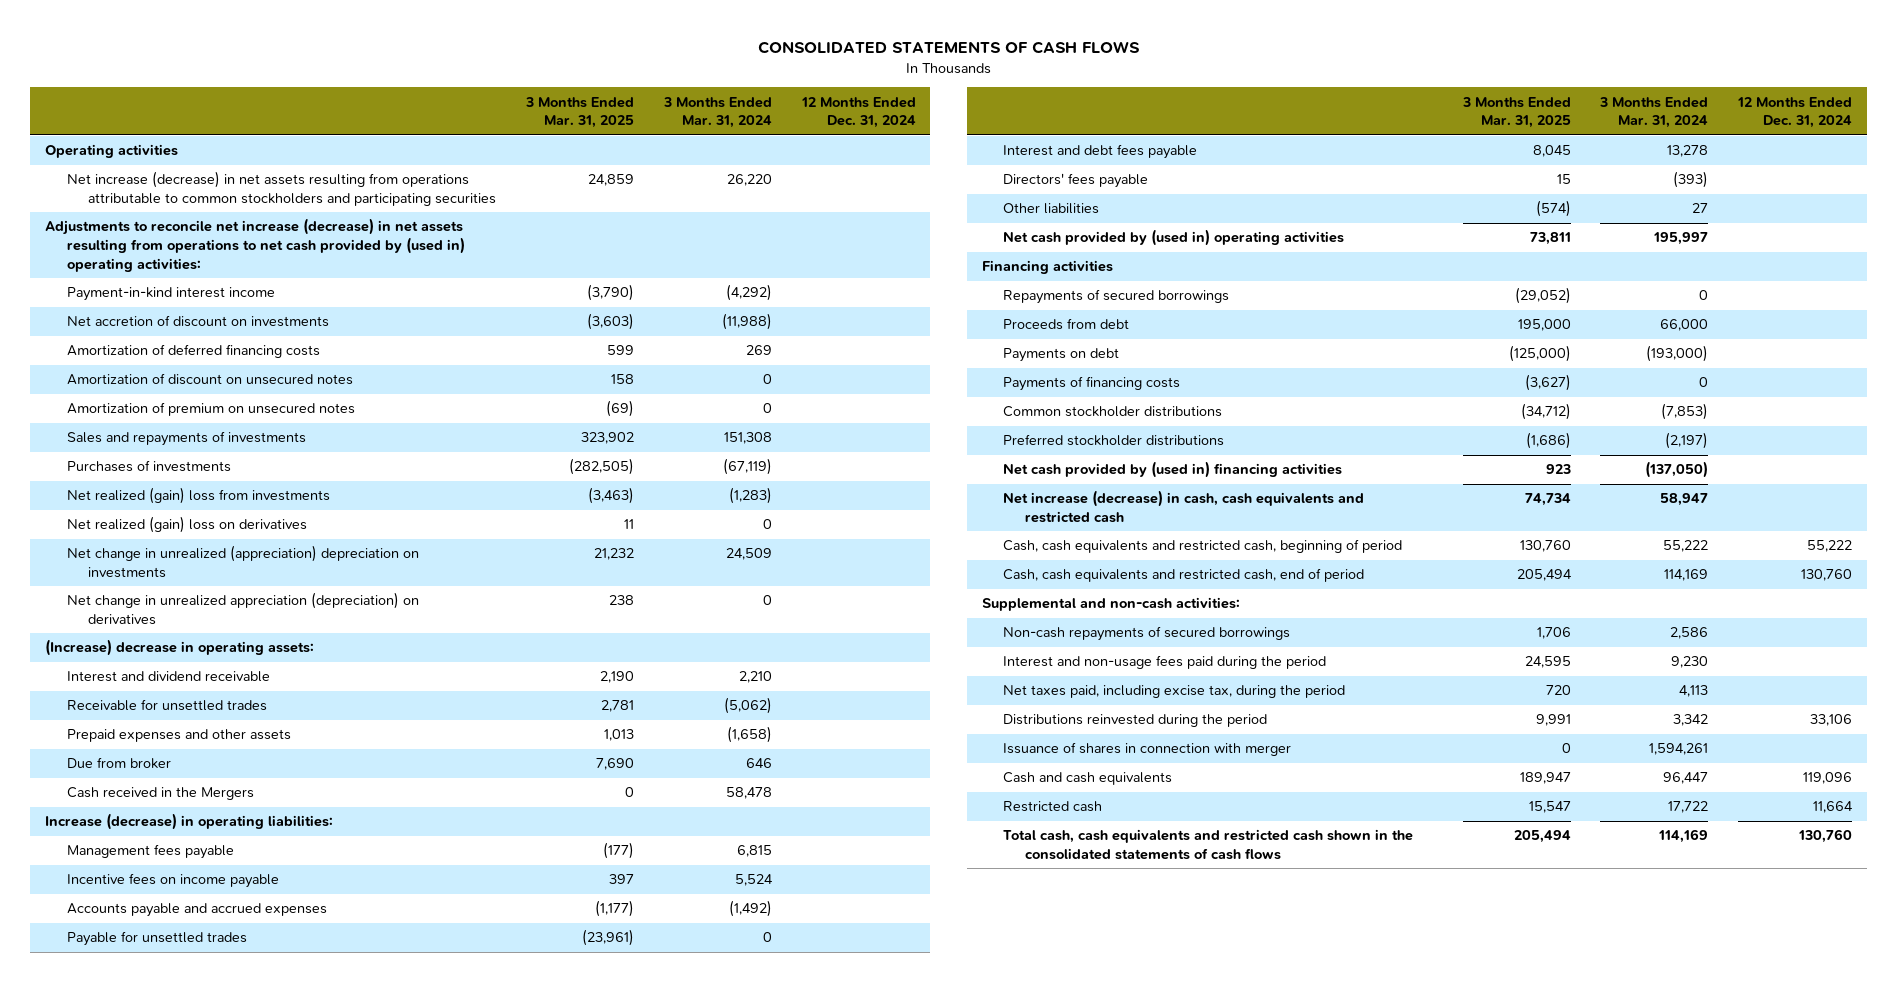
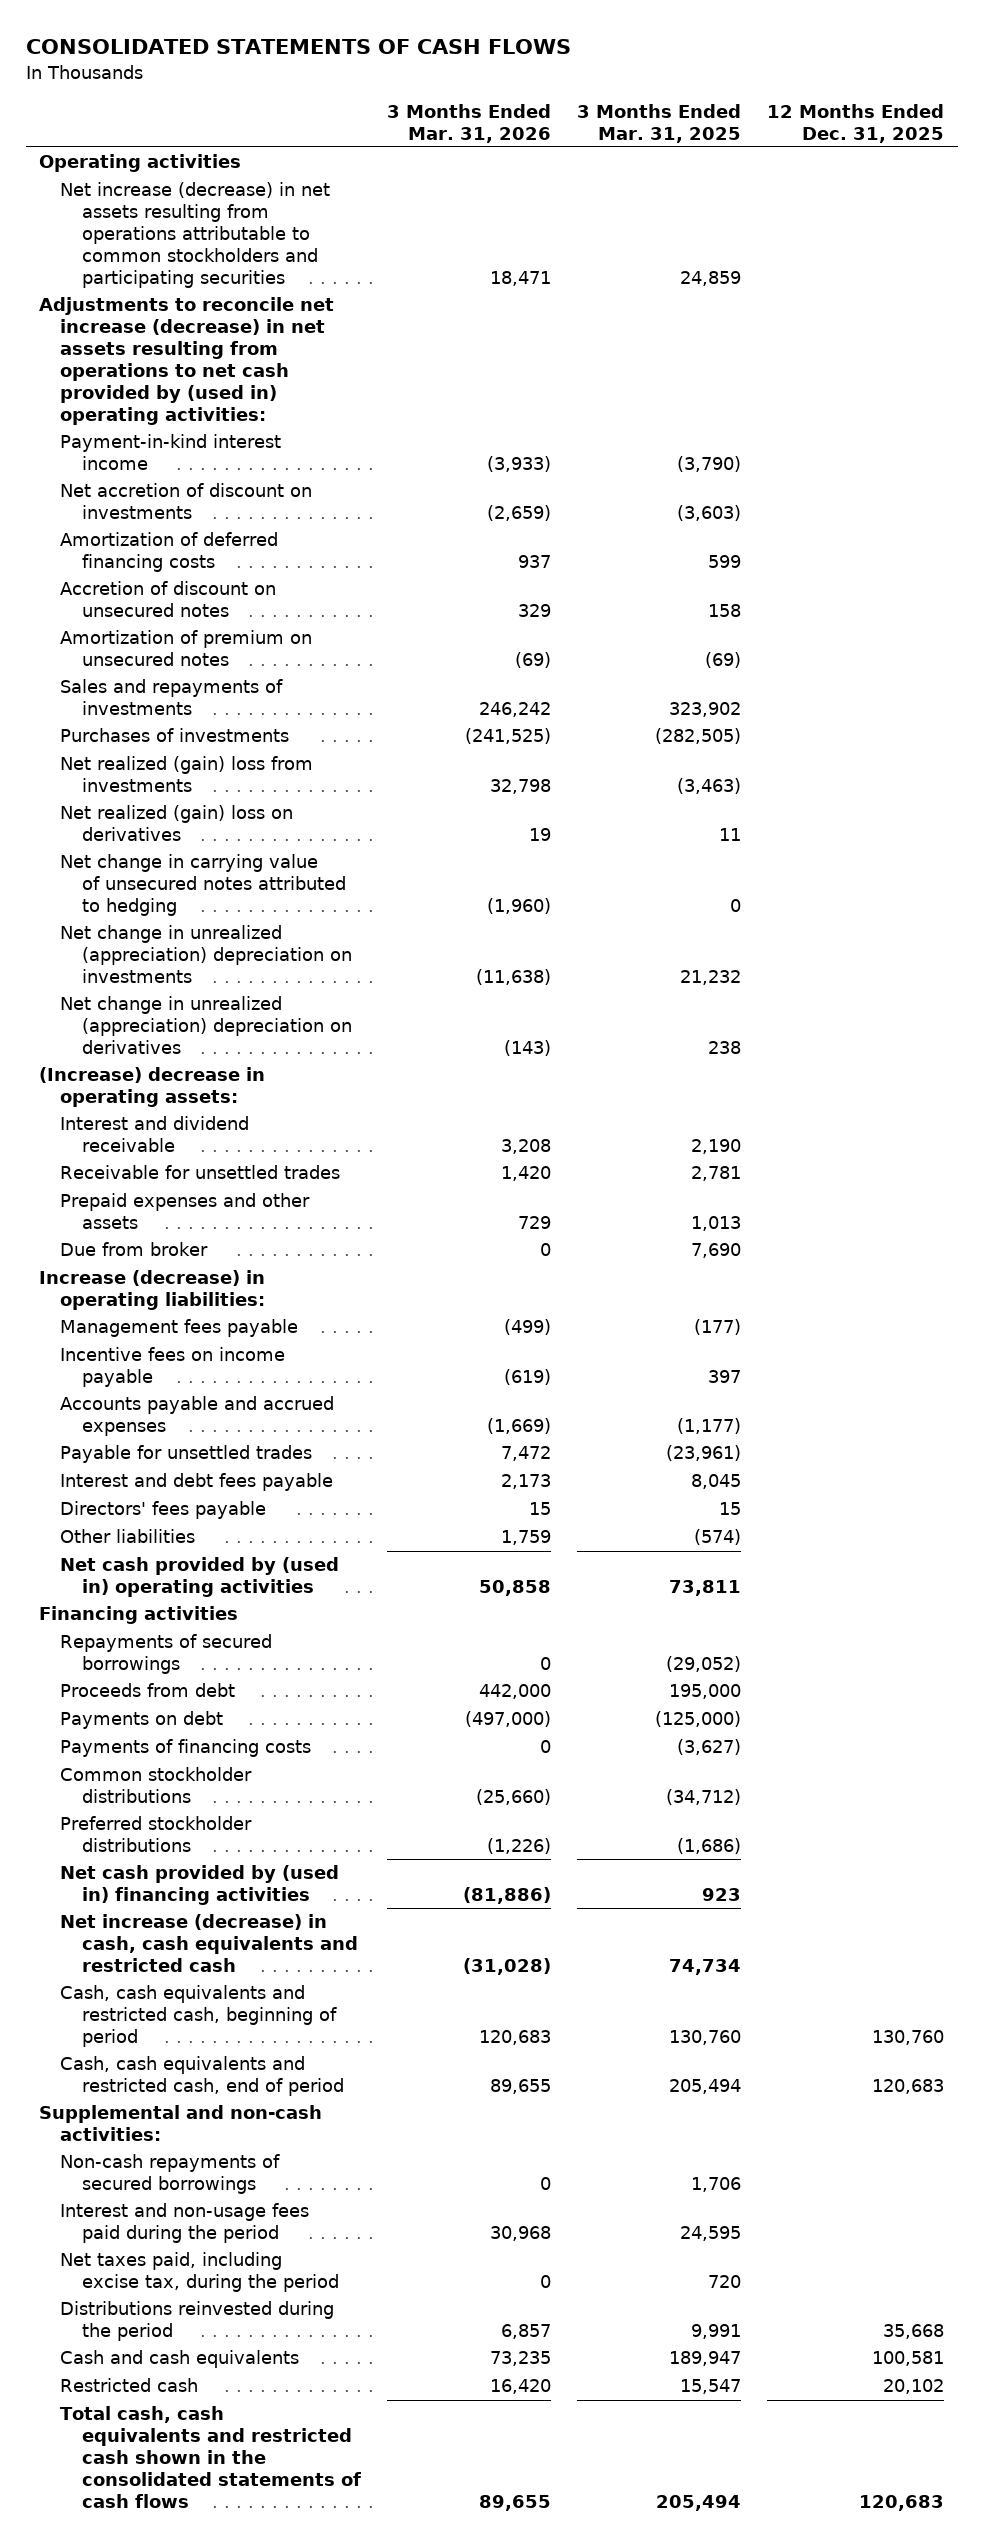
- | 3 Months Ended Mar. 31, 2025 | 3 Months Ended Mar. 31, 2024 | 12 Months Ended Dec. 31, 2024
+ | 3 Months Ended Mar. 31, 2026 | 3 Months Ended Mar. 31, 2025 | 12 Months Ended Dec. 31, 2025
- Amortization of discount on unsecured notes | 158 | 0 |
+ Accretion of discount on unsecured notes | 329 | 158 |
+ Net change in carrying value of unsecured notes attributed to hedging | (1,960) | 0 |
- Net change in unrealized appreciation (depreciation) on derivatives | 238 | 0 |
+ Net change in unrealized (appreciation) depreciation on derivatives | (143) | 238 |
- Cash received in the Mergers | 0 | 58,478 |
- Issuance of shares in connection with merger | 0 | 1,594,261 |

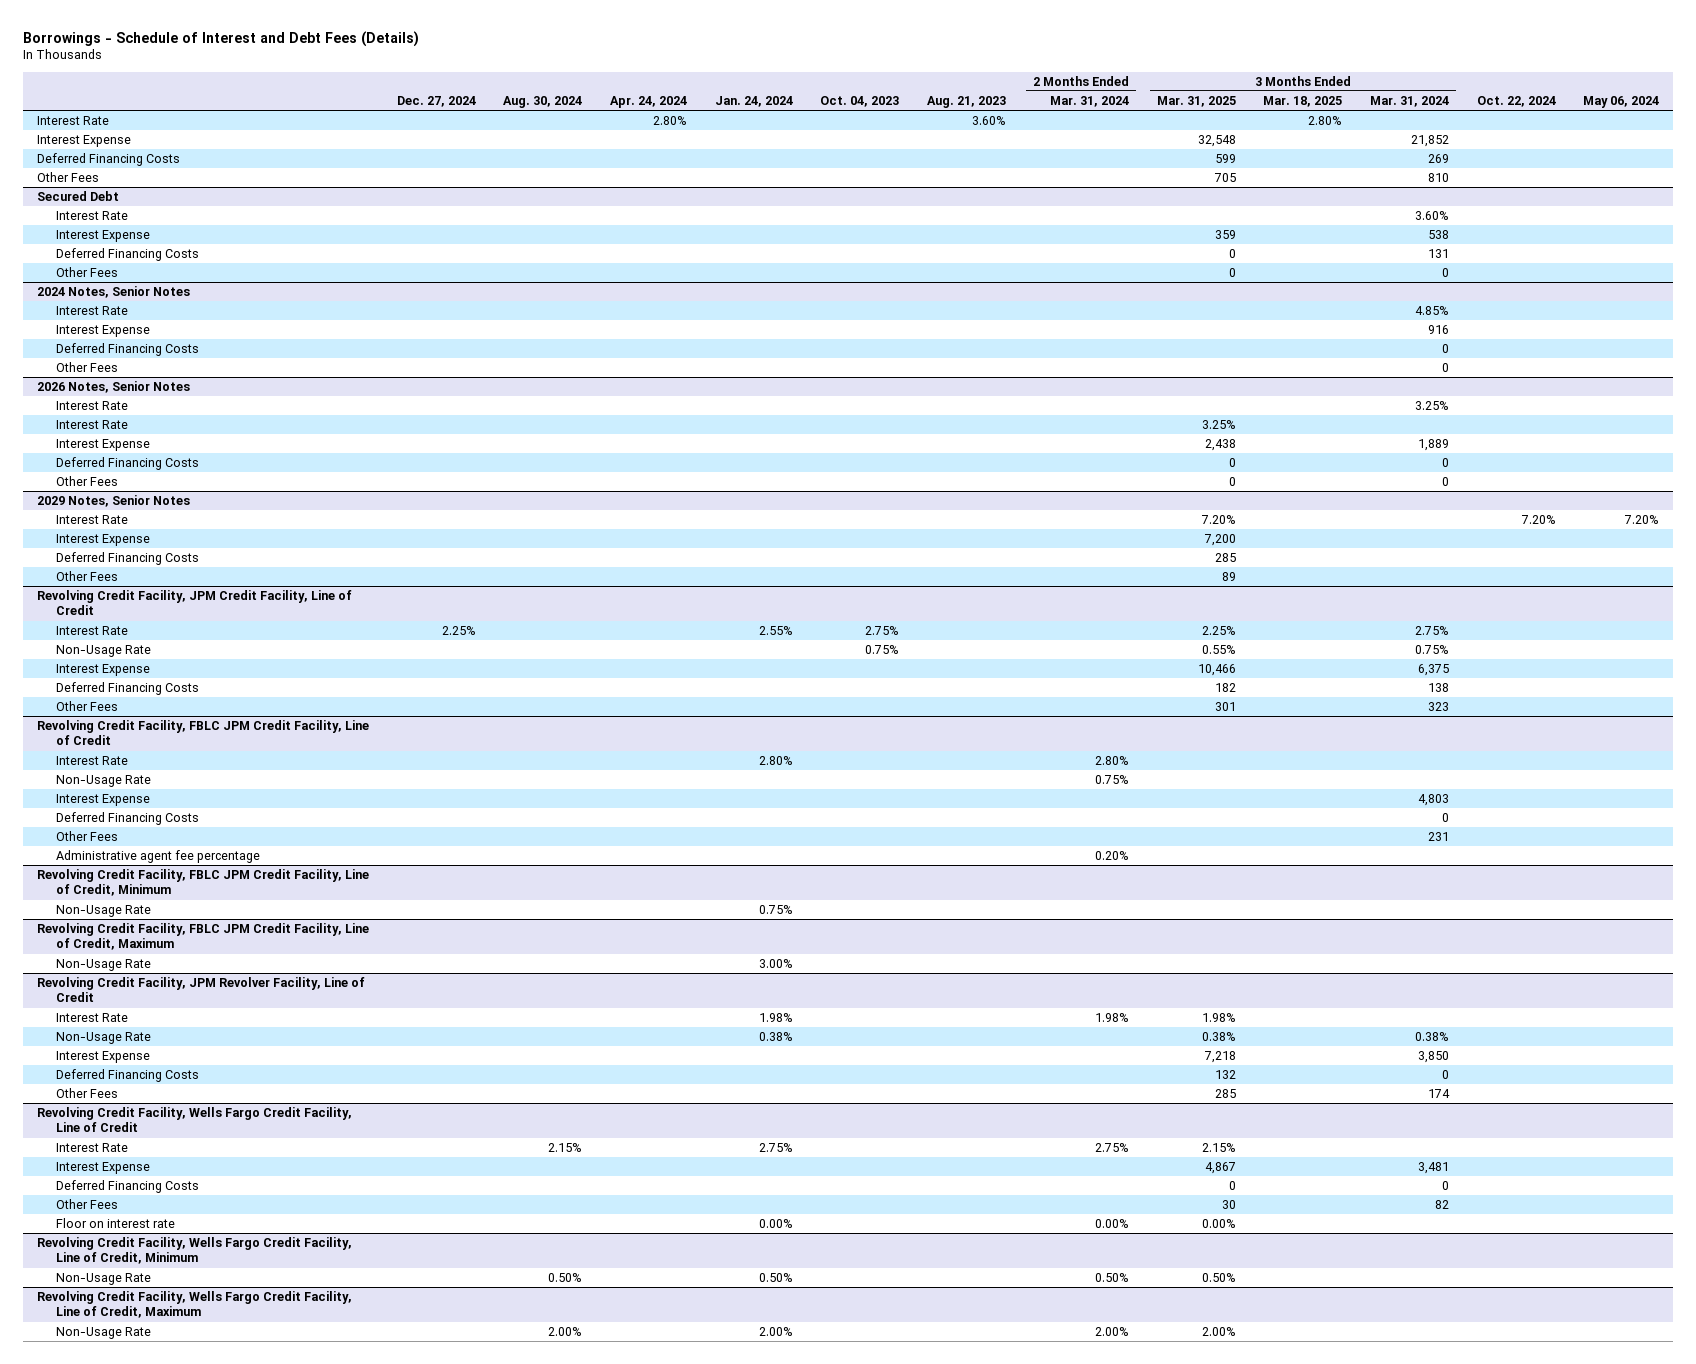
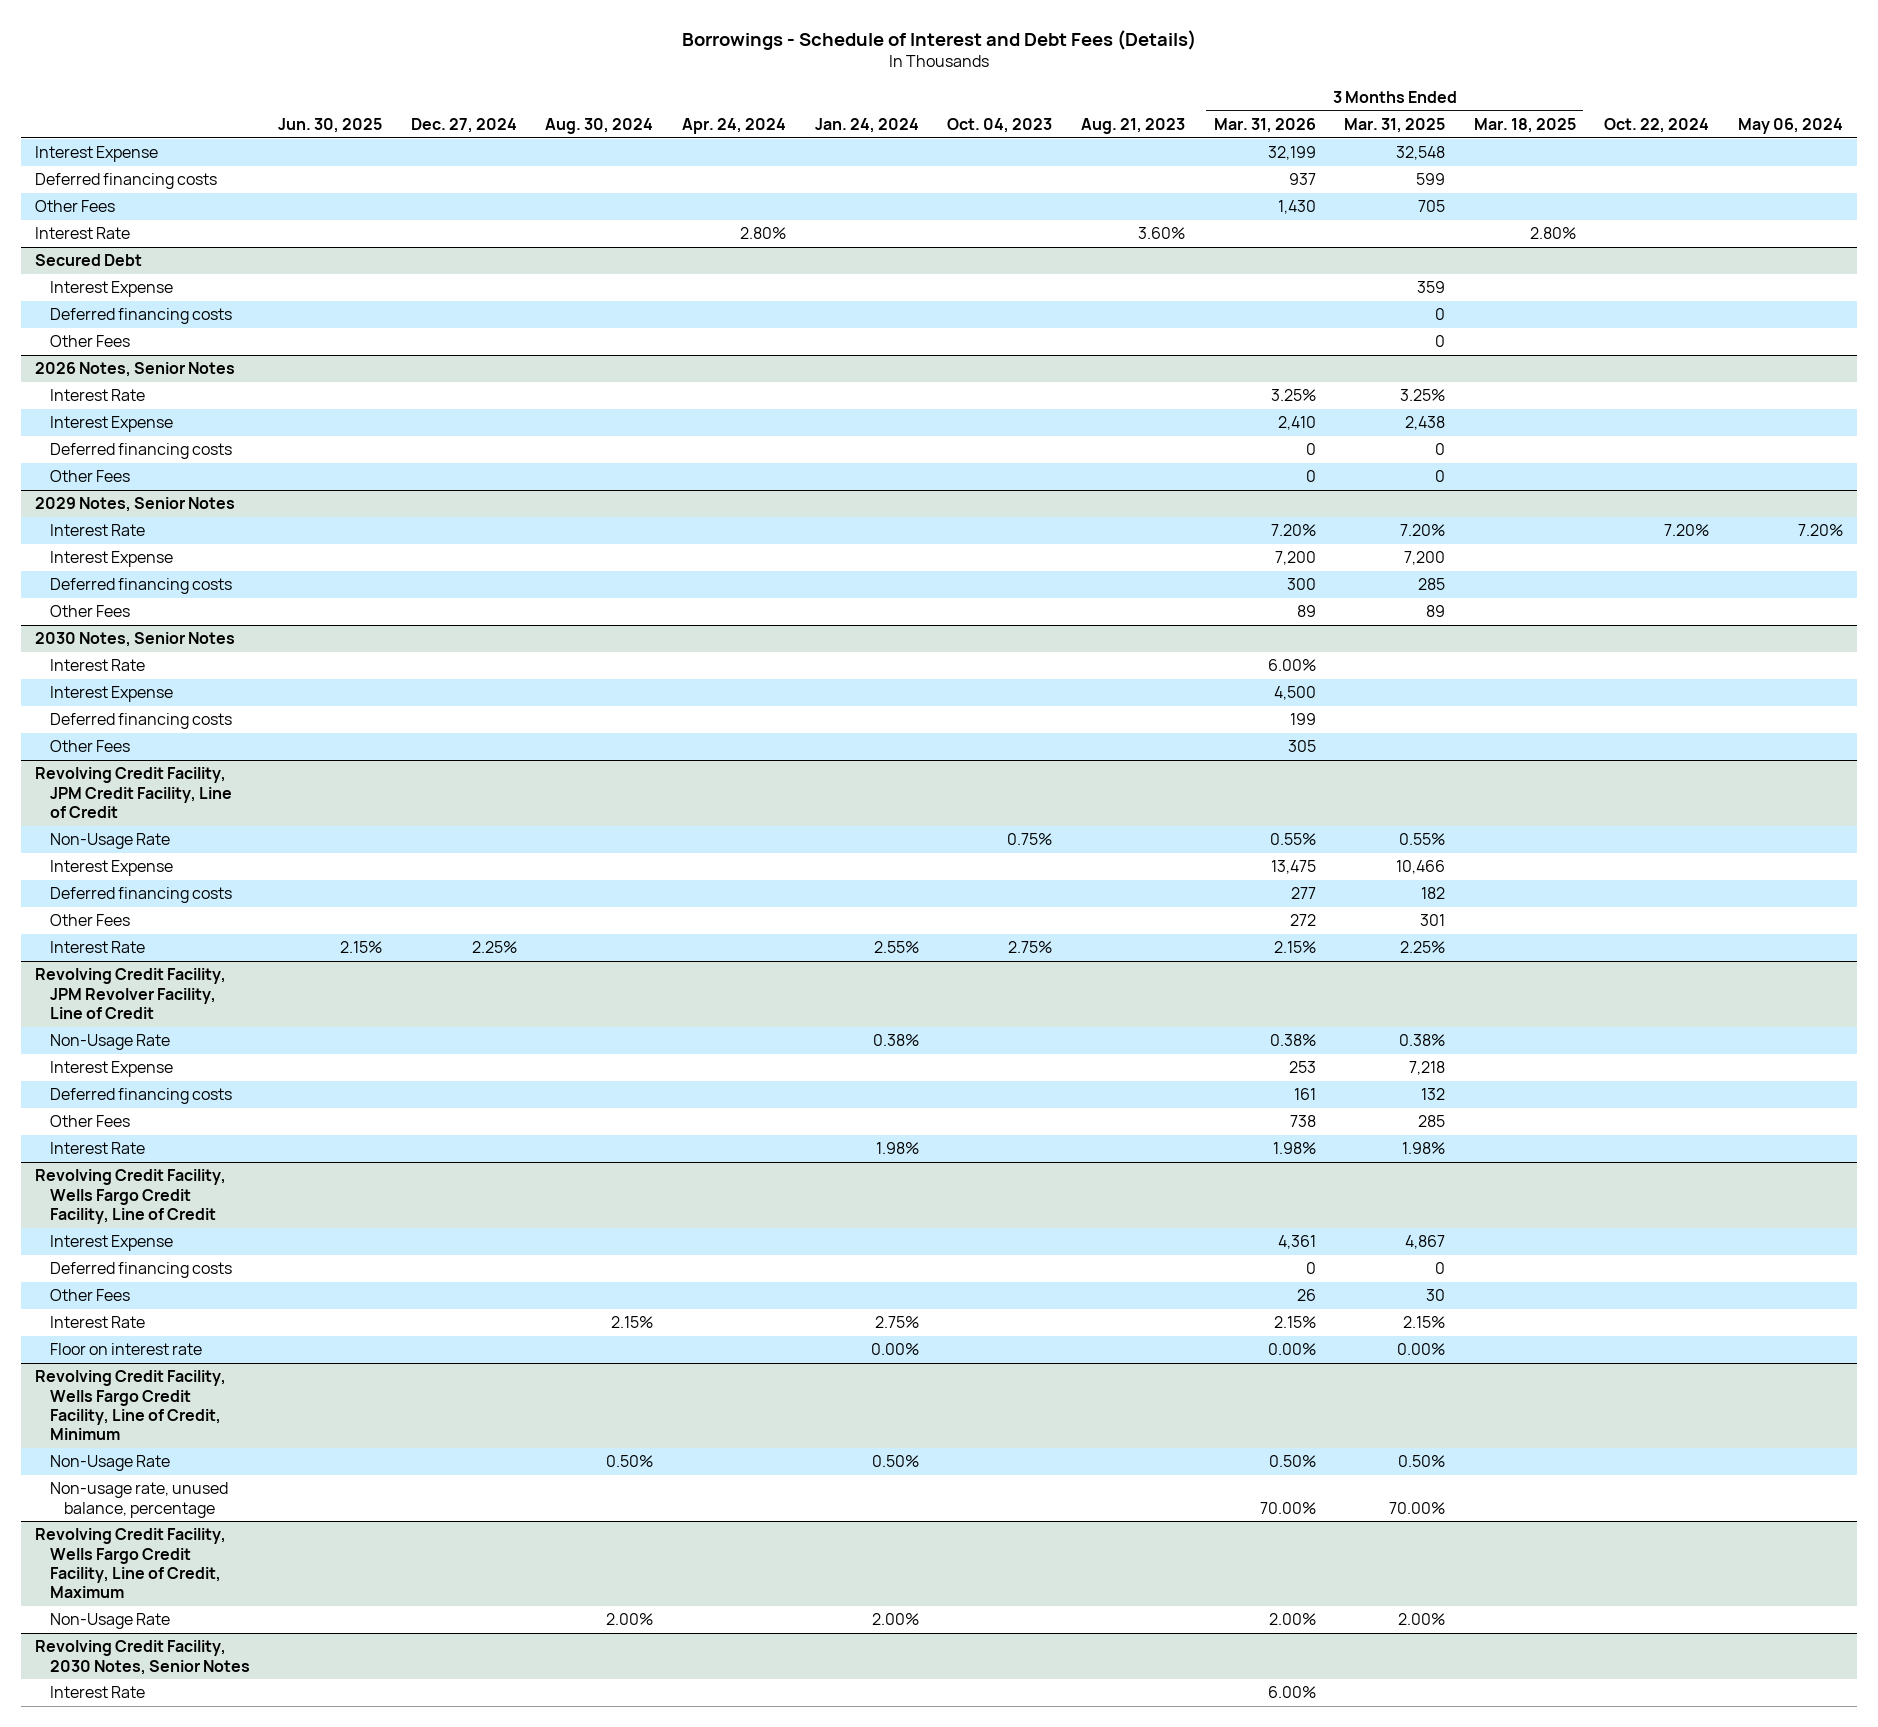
- | Dec. 27, 2024 | Aug. 30, 2024 | Apr. 24, 2024 | Jan. 24, 2024 | Oct. 04, 2023 | Aug. 21, 2023 | 2 Months Ended Mar. 31, 2024 | 3 Months Ended Mar. 31, 2025 | 3 Months Ended Mar. 18, 2025 | 3 Months Ended Mar. 31, 2024 | Oct. 22, 2024 | May 06, 2024
+ | Jun. 30, 2025 | Dec. 27, 2024 | Aug. 30, 2024 | Apr. 24, 2024 | Jan. 24, 2024 | Oct. 04, 2023 | Aug. 21, 2023 | 3 Months Ended Mar. 31, 2026 | 3 Months Ended Mar. 31, 2025 | 3 Months Ended Mar. 18, 2025 | Oct. 22, 2024 | May 06, 2024
- Deferred Financing Costs | | | | | | | | 599 | | 269 | |
+ Deferred financing costs | | | | | | | | 937 | 599 | | |
moved down: Interest Rate | | | | 2.80% | | | 3.60% | | | 2.80% | |
@ Secured Debt
- Interest Rate | | | | | | | | | | 3.60% | |
- Deferred Financing Costs | | | | | | | | 0 | | 131 | |
+ Deferred financing costs | | | | | | | | | 0 | | |
- 2024 Notes, Senior Notes
- Interest Rate | | | | | | | | | | 4.85% | |
- Interest Expense | | | | | | | | | | 916 | |
- Deferred Financing Costs | | | | | | | | | | 0 | |
- Other Fees | | | | | | | | | | 0 | |
@ 2026 Notes, Senior Notes
- Interest Rate | | | | | | | | | | 3.25% | |
- Deferred Financing Costs | | | | | | | | 0 | | 0 | |
+ Deferred financing costs | | | | | | | | 0 | 0 | | |
@ 2029 Notes, Senior Notes
- Deferred Financing Costs | | | | | | | | 285 | | | |
+ Deferred financing costs | | | | | | | | 300 | 285 | | |
+ 2030 Notes, Senior Notes
+ Interest Rate | | | | | | | | 6.00% | | | |
+ Interest Expense | | | | | | | | 4,500 | | | |
+ Deferred financing costs | | | | | | | | 199 | | | |
+ Other Fees | | | | | | | | 305 | | | |
@ Revolving Credit Facility, JPM Credit Facility, Line of Credit
- Deferred Financing Costs | | | | | | | | 182 | | 138 | |
+ Deferred financing costs | | | | | | | | 277 | 182 | | |
- Revolving Credit Facility, FBLC JPM Credit Facility, Line of Credit
- Interest Rate | | | | 2.80% | | | 2.80% | | | | |
- Non-Usage Rate | | | | | | | 0.75% | | | | |
- Interest Expense | | | | | | | | | | 4,803 | |
- Deferred Financing Costs | | | | | | | | | | 0 | |
- Other Fees | | | | | | | | | | 231 | |
- Administrative agent fee percentage | | | | | | | 0.20% | | | | |
- Revolving Credit Facility, FBLC JPM Credit Facility, Line of Credit, Minimum
- Non-Usage Rate | | | | 0.75% | | | | | | | |
- Revolving Credit Facility, FBLC JPM Credit Facility, Line of Credit, Maximum
- Non-Usage Rate | | | | 3.00% | | | | | | | |
@ Revolving Credit Facility, JPM Credit Facility, Line of Credit
moved down: Interest Rate | 2.15% | 2.25% | | | 2.55% | 2.75% | | 2.15% | 2.25% | | |
@ Revolving Credit Facility, JPM Revolver Facility, Line of Credit
- Deferred Financing Costs | | | | | | | | 132 | | 0 | |
+ Deferred financing costs | | | | | | | | 161 | 132 | | |
moved down: Interest Rate | | | | | 1.98% | | | 1.98% | 1.98% | | |
@ Revolving Credit Facility, Wells Fargo Credit Facility, Line of Credit
- Deferred Financing Costs | | | | | | | | 0 | | 0 | |
+ Deferred financing costs | | | | | | | | 0 | 0 | | |
moved down: Interest Rate | | | 2.15% | | 2.75% | | | 2.15% | 2.15% | | |
@ Revolving Credit Facility, Wells Fargo Credit Facility, Line of Credit, Minimum
+ Non-usage rate, unused balance, percentage | | | | | | | | 70.00% | 70.00% | | |
+ Revolving Credit Facility, 2030 Notes, Senior Notes
+ Interest Rate | | | | | | | | 6.00% | | | |

